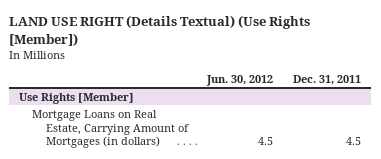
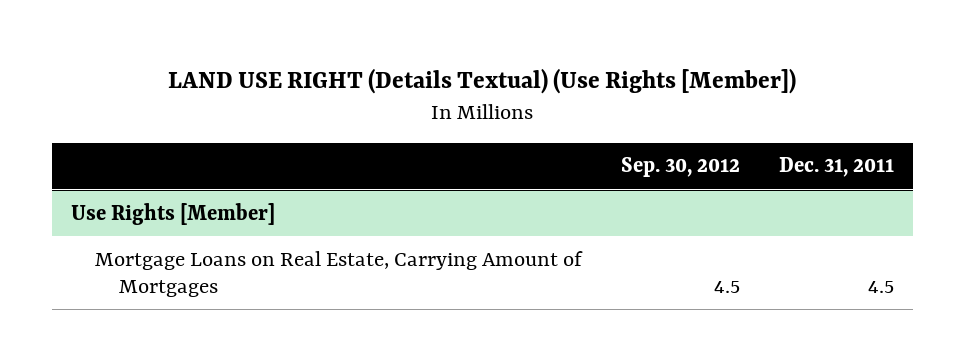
- | Jun. 30, 2012 | Dec. 31, 2011
+ | Sep. 30, 2012 | Dec. 31, 2011
@ Use Rights [Member]
- Mortgage Loans on Real Estate, Carrying Amount of Mortgages (in dollars) | 4.5 | 4.5
+ Mortgage Loans on Real Estate, Carrying Amount of Mortgages | 4.5 | 4.5

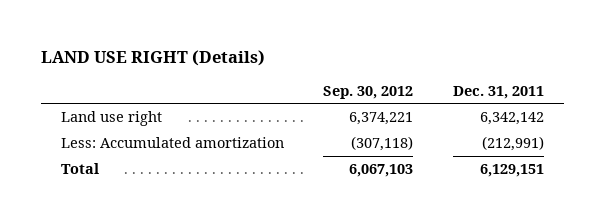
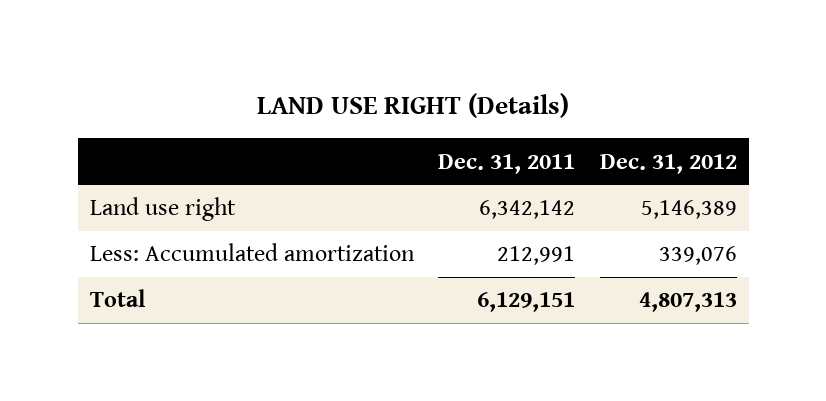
- | Sep. 30, 2012 | Dec. 31, 2011
+ | Dec. 31, 2011 | Dec. 31, 2012
- Less: Accumulated amortization | (307,118) | (212,991)
+ Less: Accumulated amortization | 212,991 | 339,076

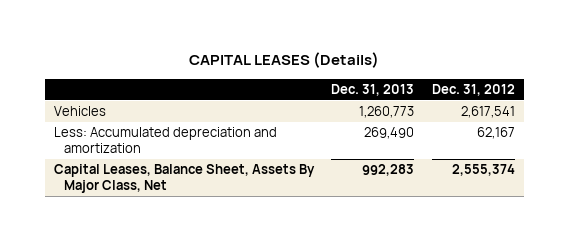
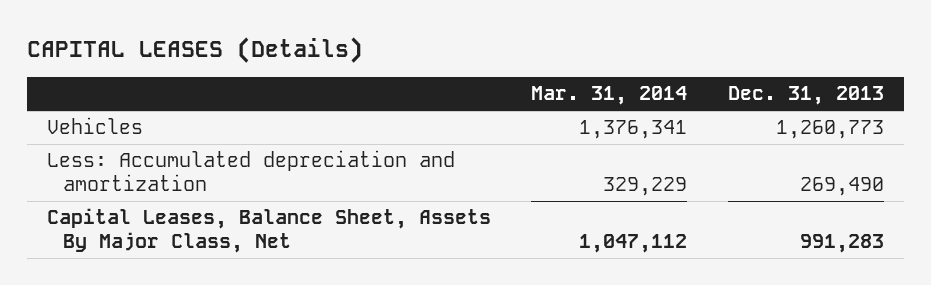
- | Dec. 31, 2013 | Dec. 31, 2012
+ | Mar. 31, 2014 | Dec. 31, 2013
- Capital Leases, Balance Sheet, Assets By Major Class, Net | 992,283 | 2,555,374
+ Capital Leases, Balance Sheet, Assets By Major Class, Net | 1,047,112 | 991,283

